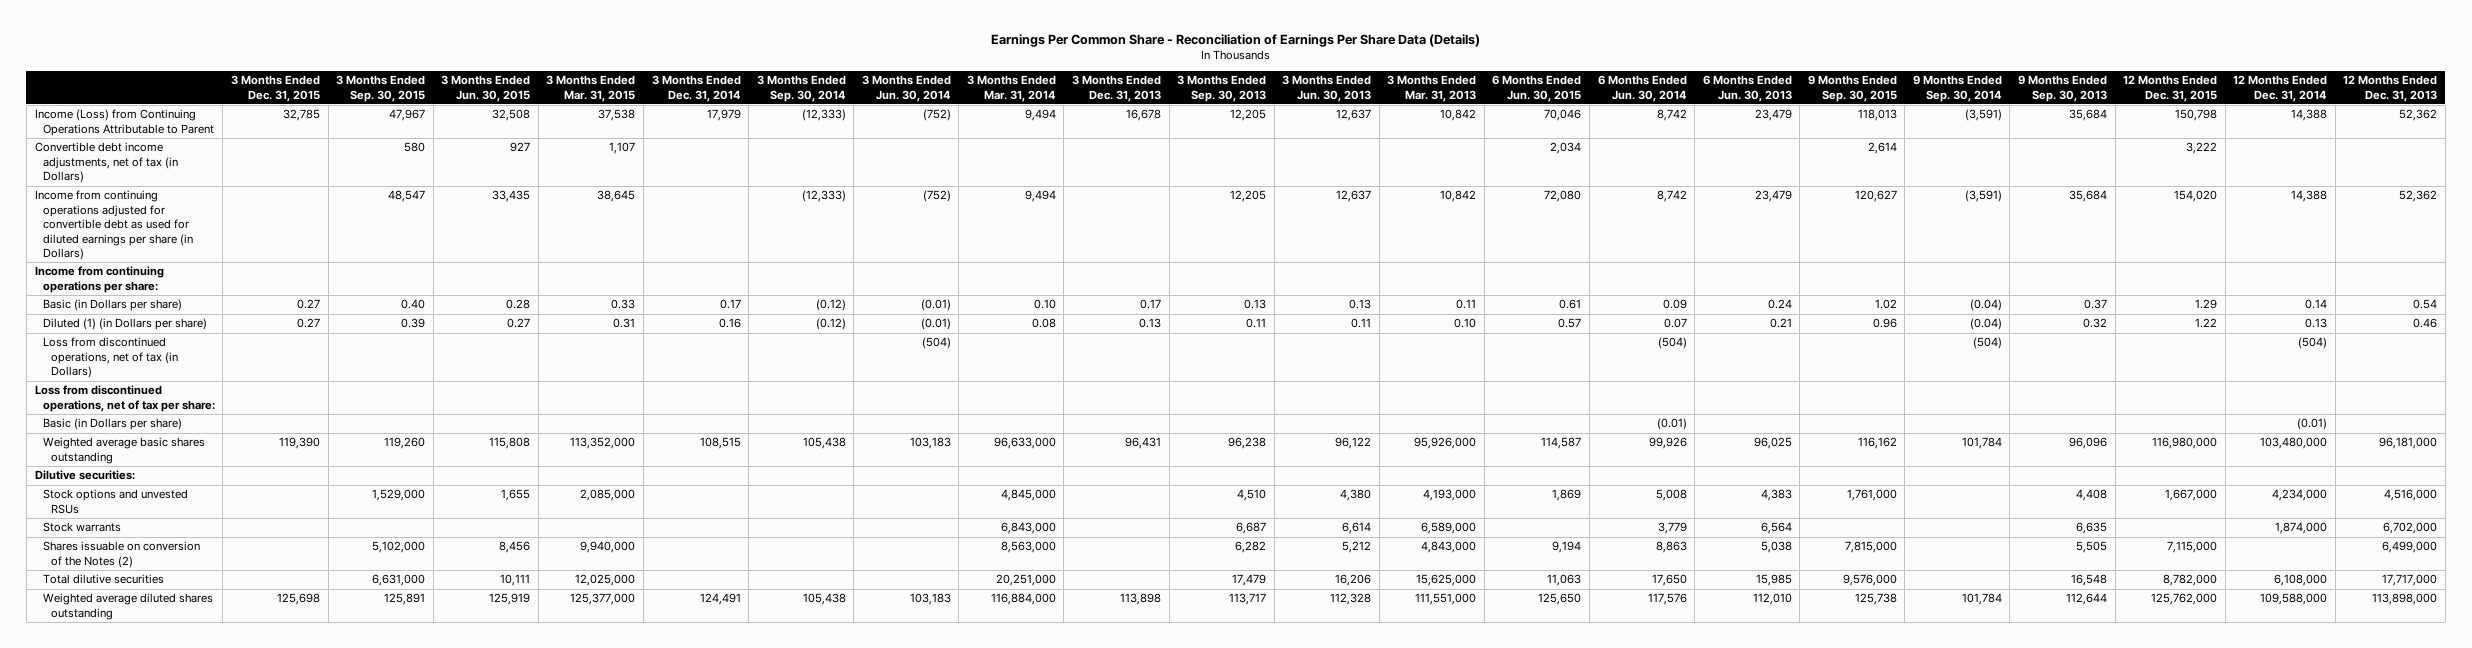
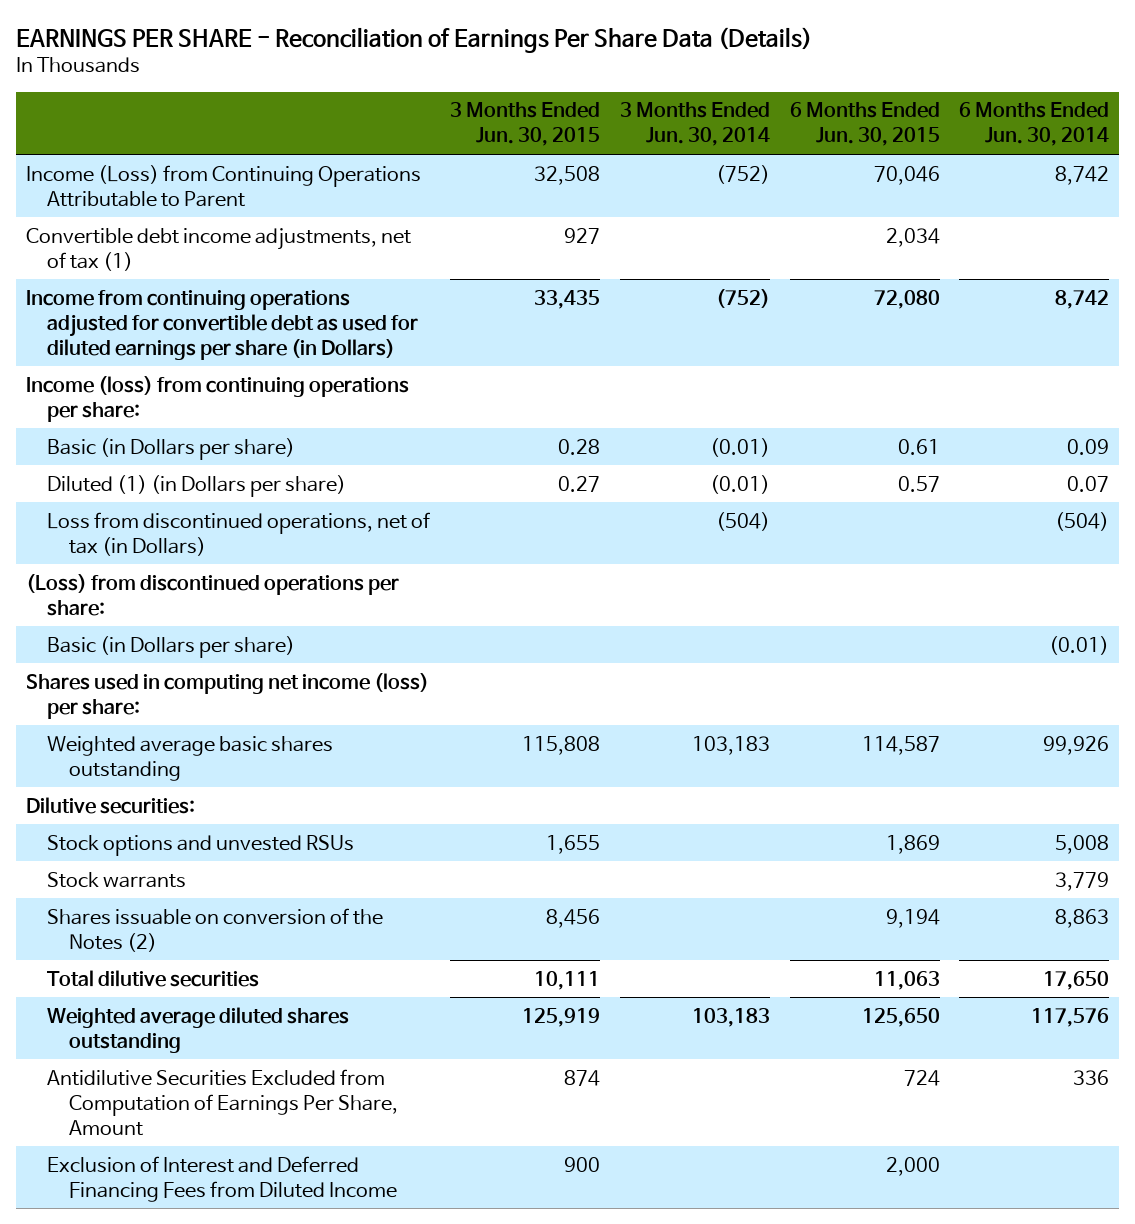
- Earnings Per Common Share - Reconciliation of Earnings Per Share Data (Details)
+ EARNINGS PER SHARE - Reconciliation of Earnings Per Share Data (Details)
- | 3 Months Ended Dec. 31, 2015 | 3 Months Ended Sep. 30, 2015 | 3 Months Ended Jun. 30, 2015 | 3 Months Ended Mar. 31, 2015 | 3 Months Ended Dec. 31, 2014 | 3 Months Ended Sep. 30, 2014 | 3 Months Ended Jun. 30, 2014 | 3 Months Ended Mar. 31, 2014 | 3 Months Ended Dec. 31, 2013 | 3 Months Ended Sep. 30, 2013 | 3 Months Ended Jun. 30, 2013 | 3 Months Ended Mar. 31, 2013 | 6 Months Ended Jun. 30, 2015 | 6 Months Ended Jun. 30, 2014 | 6 Months Ended Jun. 30, 2013 | 9 Months Ended Sep. 30, 2015 | 9 Months Ended Sep. 30, 2014 | 9 Months Ended Sep. 30, 2013 | 12 Months Ended Dec. 31, 2015 | 12 Months Ended Dec. 31, 2014 | 12 Months Ended Dec. 31, 2013
+ | 3 Months Ended Jun. 30, 2015 | 3 Months Ended Jun. 30, 2014 | 6 Months Ended Jun. 30, 2015 | 6 Months Ended Jun. 30, 2014
- Convertible debt income adjustments, net of tax (in Dollars) | | 580 | 927 | 1,107 | | | | | | | | | 2,034 | | | 2,614 | | | 3,222 | |
+ Convertible debt income adjustments, net of tax (1) | 927 | | 2,034 |
- Income from continuing operations per share:
+ Income (loss) from continuing operations per share:
- Loss from discontinued operations, net of tax per share:
+ (Loss) from discontinued operations per share:
+ Shares used in computing net income (loss) per share:
+ Antidilutive Securities Excluded from Computation of Earnings Per Share, Amount | 874 | | 724 | 336
+ Exclusion of Interest and Deferred Financing Fees from Diluted Income | 900 | | 2,000 |

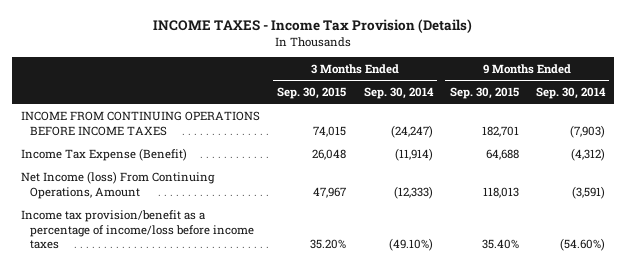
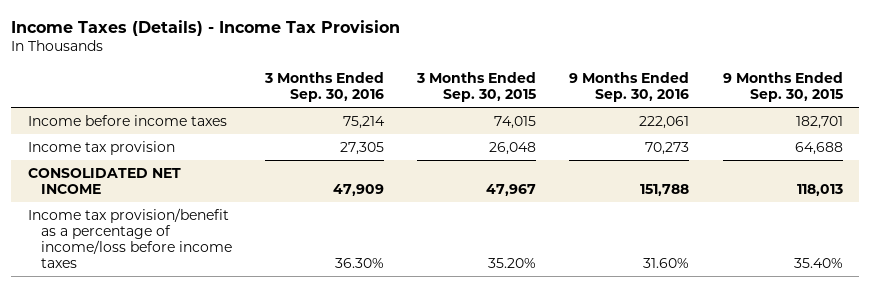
- INCOME TAXES - Income Tax Provision (Details)
+ Income Taxes (Details) - Income Tax Provision
- | 3 Months Ended Sep. 30, 2015 | 3 Months Ended Sep. 30, 2014 | 9 Months Ended Sep. 30, 2015 | 9 Months Ended Sep. 30, 2014
+ | 3 Months Ended Sep. 30, 2016 | 3 Months Ended Sep. 30, 2015 | 9 Months Ended Sep. 30, 2016 | 9 Months Ended Sep. 30, 2015
- INCOME FROM CONTINUING OPERATIONS BEFORE INCOME TAXES | 74,015 | (24,247) | 182,701 | (7,903)
- Income Tax Expense (Benefit) | 26,048 | (11,914) | 64,688 | (4,312)
- Net Income (loss) From Continuing Operations, Amount | 47,967 | (12,333) | 118,013 | (3,591)
+ Income before income taxes | 75,214 | 74,015 | 222,061 | 182,701
+ Income tax provision | 27,305 | 26,048 | 70,273 | 64,688
+ CONSOLIDATED NET INCOME | 47,909 | 47,967 | 151,788 | 118,013

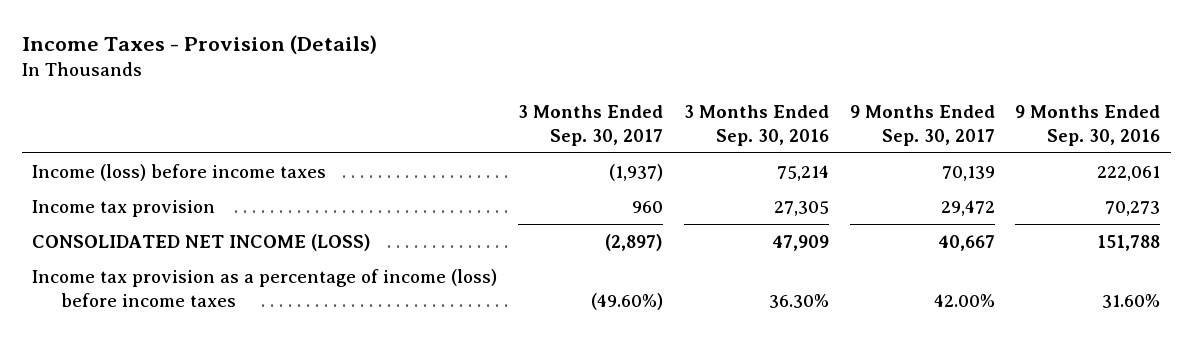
- Income Taxes (Details) - Income Tax Provision
+ Income Taxes - Provision (Details)
- | 3 Months Ended Sep. 30, 2016 | 3 Months Ended Sep. 30, 2015 | 9 Months Ended Sep. 30, 2016 | 9 Months Ended Sep. 30, 2015
+ | 3 Months Ended Sep. 30, 2017 | 3 Months Ended Sep. 30, 2016 | 9 Months Ended Sep. 30, 2017 | 9 Months Ended Sep. 30, 2016
- Income before income taxes | 75,214 | 74,015 | 222,061 | 182,701
+ Income (loss) before income taxes | (1,937) | 75,214 | 70,139 | 222,061
- CONSOLIDATED NET INCOME | 47,909 | 47,967 | 151,788 | 118,013
- Income tax provision/benefit as a percentage of income/loss before income taxes | 36.30% | 35.20% | 31.60% | 35.40%
+ CONSOLIDATED NET INCOME (LOSS) | (2,897) | 47,909 | 40,667 | 151,788
+ Income tax provision as a percentage of income (loss) before income taxes | (49.60%) | 36.30% | 42.00% | 31.60%

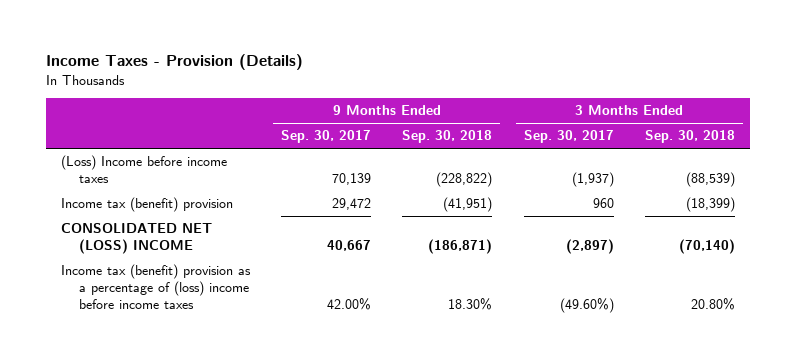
- | 3 Months Ended Sep. 30, 2017 | 3 Months Ended Sep. 30, 2016 | 9 Months Ended Sep. 30, 2017 | 9 Months Ended Sep. 30, 2016
+ | 9 Months Ended Sep. 30, 2017 | 9 Months Ended Sep. 30, 2018 | 3 Months Ended Sep. 30, 2017 | 3 Months Ended Sep. 30, 2018
- Income (loss) before income taxes | (1,937) | 75,214 | 70,139 | 222,061
- Income tax provision | 960 | 27,305 | 29,472 | 70,273
- CONSOLIDATED NET INCOME (LOSS) | (2,897) | 47,909 | 40,667 | 151,788
- Income tax provision as a percentage of income (loss) before income taxes | (49.60%) | 36.30% | 42.00% | 31.60%
+ (Loss) Income before income taxes | 70,139 | (228,822) | (1,937) | (88,539)
+ Income tax (benefit) provision | 29,472 | (41,951) | 960 | (18,399)
+ CONSOLIDATED NET (LOSS) INCOME | 40,667 | (186,871) | (2,897) | (70,140)
+ Income tax (benefit) provision as a percentage of (loss) income before income taxes | 42.00% | 18.30% | (49.60%) | 20.80%

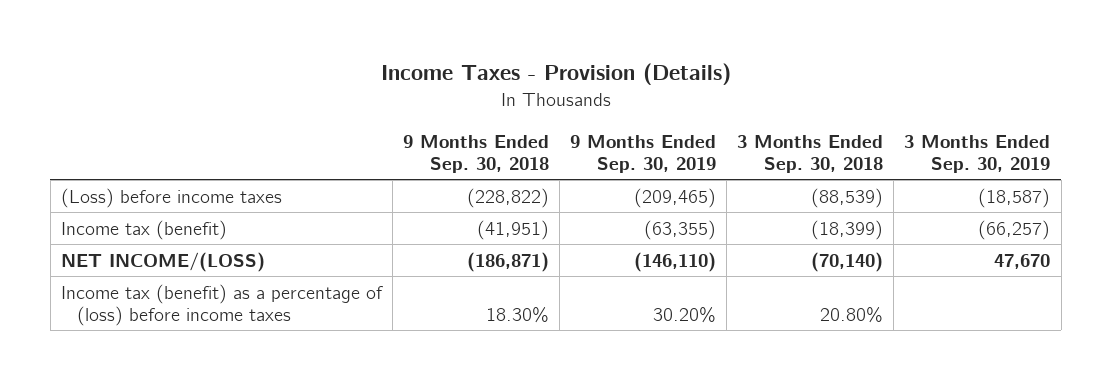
- | 9 Months Ended Sep. 30, 2017 | 9 Months Ended Sep. 30, 2018 | 3 Months Ended Sep. 30, 2017 | 3 Months Ended Sep. 30, 2018
+ | 9 Months Ended Sep. 30, 2018 | 9 Months Ended Sep. 30, 2019 | 3 Months Ended Sep. 30, 2018 | 3 Months Ended Sep. 30, 2019
- (Loss) Income before income taxes | 70,139 | (228,822) | (1,937) | (88,539)
- Income tax (benefit) provision | 29,472 | (41,951) | 960 | (18,399)
- CONSOLIDATED NET (LOSS) INCOME | 40,667 | (186,871) | (2,897) | (70,140)
- Income tax (benefit) provision as a percentage of (loss) income before income taxes | 42.00% | 18.30% | (49.60%) | 20.80%
+ (Loss) before income taxes | (228,822) | (209,465) | (88,539) | (18,587)
+ Income tax (benefit) | (41,951) | (63,355) | (18,399) | (66,257)
+ NET INCOME/(LOSS) | (186,871) | (146,110) | (70,140) | 47,670
+ Income tax (benefit) as a percentage of (loss) before income taxes | 18.30% | 30.20% | 20.80% |

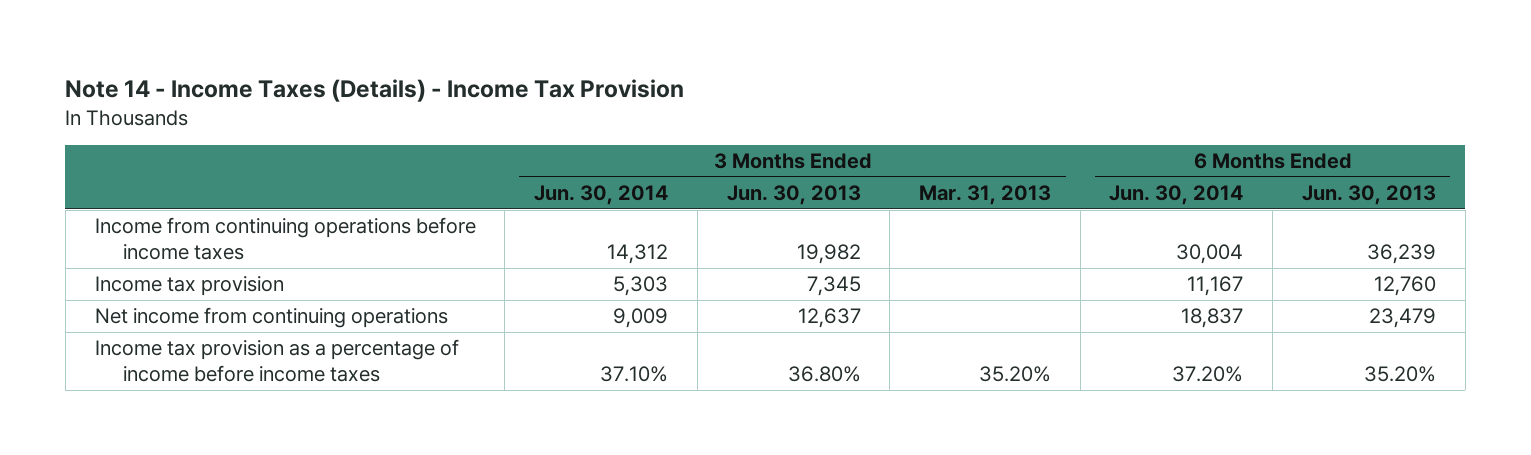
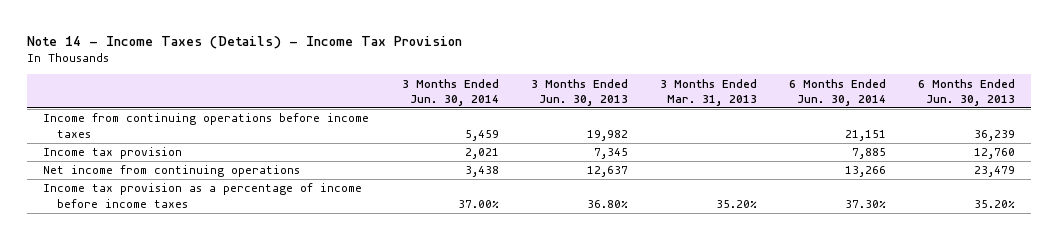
- Income from continuing operations before income taxes | 14,312 | 19,982 | | 30,004 | 36,239
- Income tax provision | 5,303 | 7,345 | | 11,167 | 12,760
- Net income from continuing operations | 9,009 | 12,637 | | 18,837 | 23,479
- Income tax provision as a percentage of income before income taxes | 37.10% | 36.80% | 35.20% | 37.20% | 35.20%
+ Income from continuing operations before income taxes | 5,459 | 19,982 | | 21,151 | 36,239
+ Income tax provision | 2,021 | 7,345 | | 7,885 | 12,760
+ Net income from continuing operations | 3,438 | 12,637 | | 13,266 | 23,479
+ Income tax provision as a percentage of income before income taxes | 37.00% | 36.80% | 35.20% | 37.30% | 35.20%

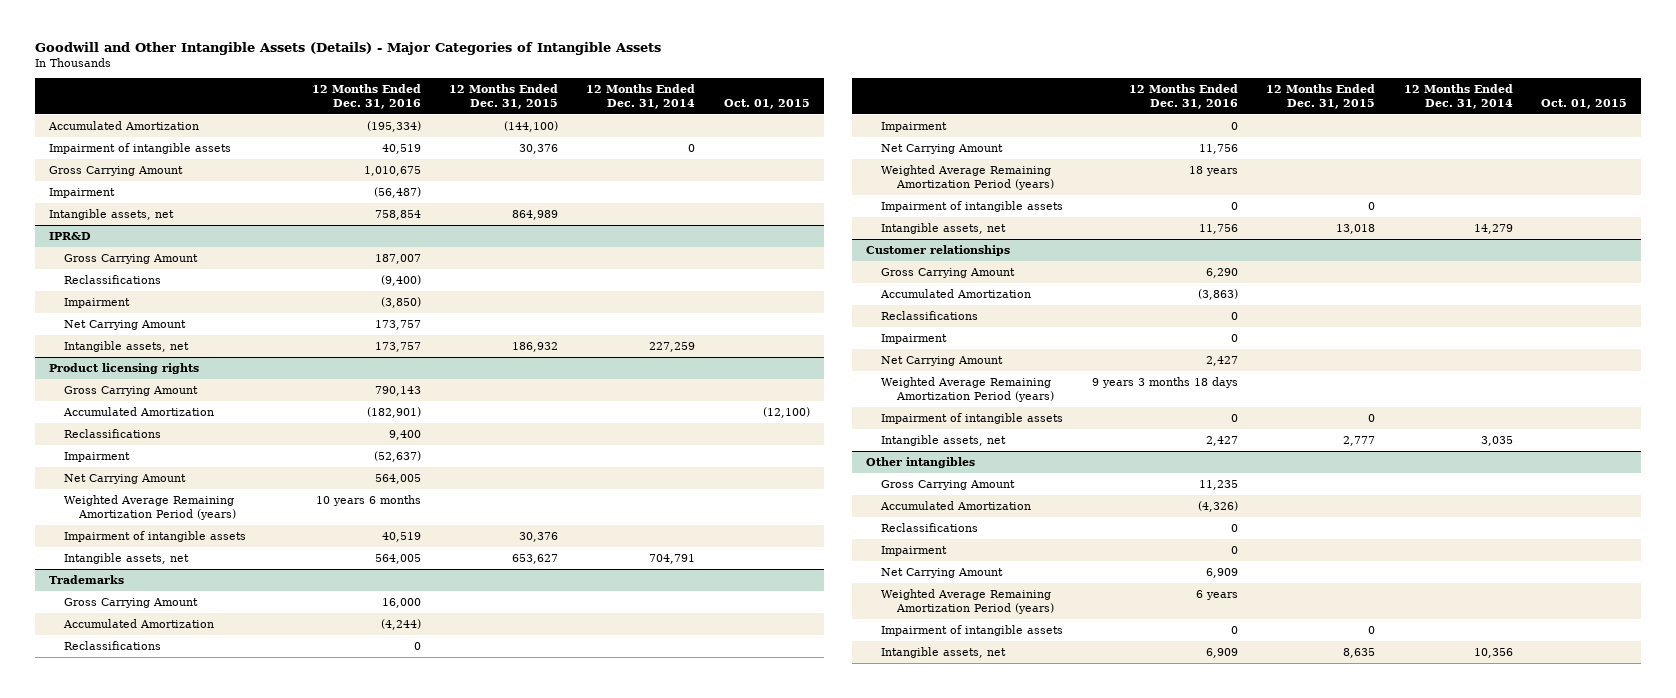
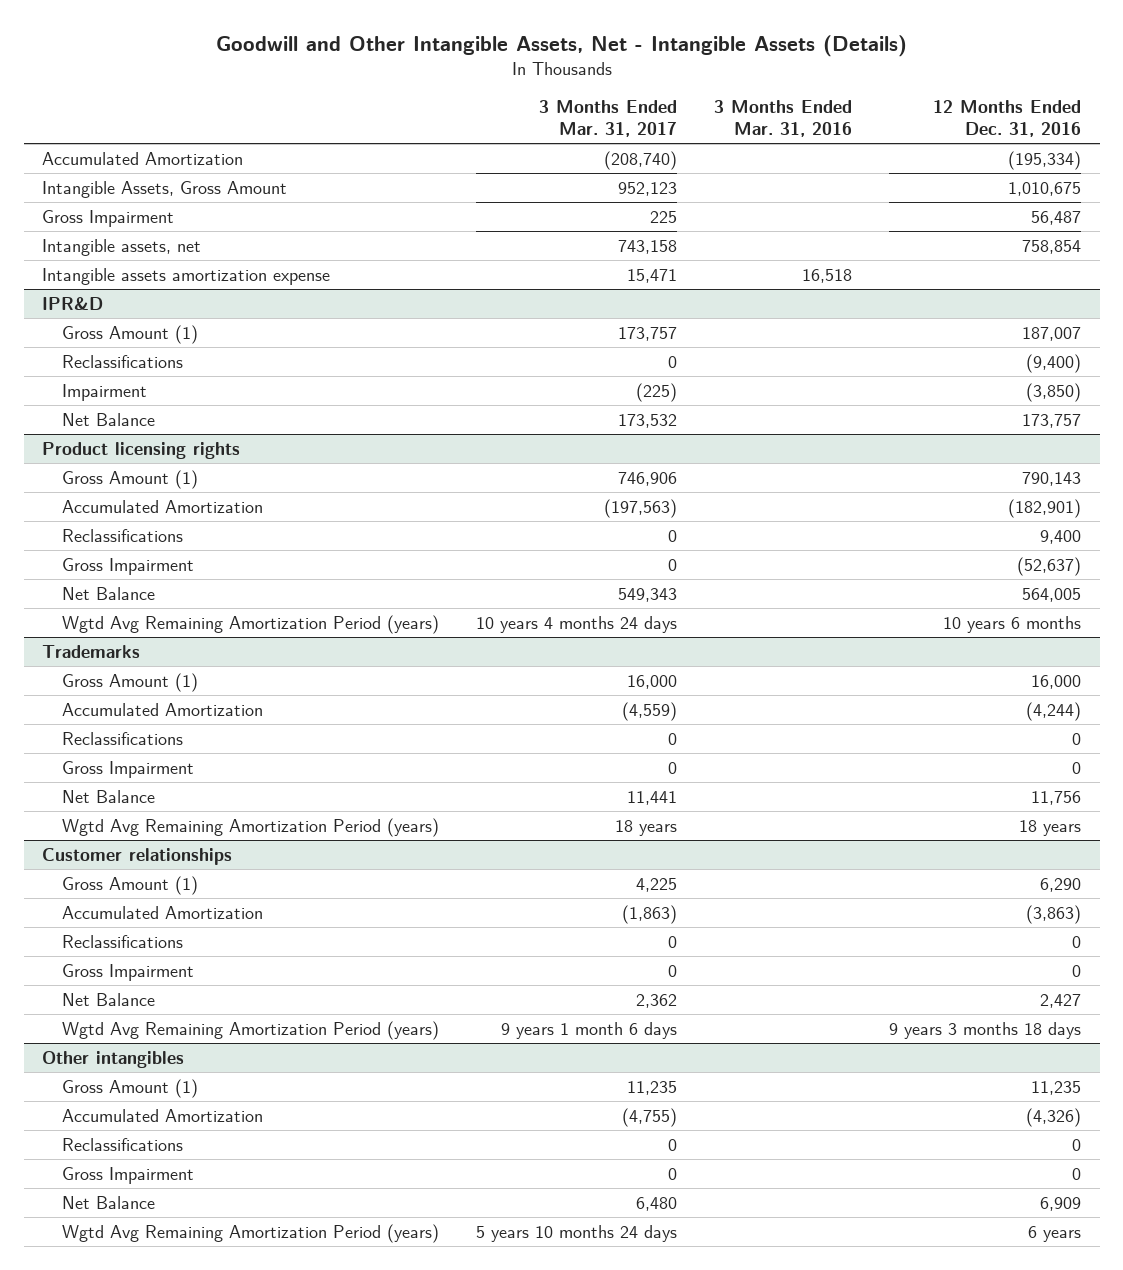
- Goodwill and Other Intangible Assets (Details) - Major Categories of Intangible Assets
+ Goodwill and Other Intangible Assets, Net - Intangible Assets (Details)
- | 12 Months Ended Dec. 31, 2016 | 12 Months Ended Dec. 31, 2015 | 12 Months Ended Dec. 31, 2014 | Oct. 01, 2015
+ | 3 Months Ended Mar. 31, 2017 | 3 Months Ended Mar. 31, 2016 | 12 Months Ended Dec. 31, 2016
- Impairment of intangible assets | 40,519 | 30,376 | 0 |
- Gross Carrying Amount | 1,010,675 | | |
- Impairment | (56,487) | | |
+ Intangible Assets, Gross Amount | 952,123 | | 1,010,675
+ Gross Impairment | 225 | | 56,487
+ Intangible assets amortization expense | 15,471 | 16,518 |
@ IPR&D
- Gross Carrying Amount | 187,007 | | |
+ Gross Amount (1) | 173,757 | | 187,007
- Net Carrying Amount | 173,757 | | |
- Intangible assets, net | 173,757 | 186,932 | 227,259 |
+ Net Balance | 173,532 | | 173,757
@ Product licensing rights
- Gross Carrying Amount | 790,143 | | |
+ Gross Amount (1) | 746,906 | | 790,143
- Impairment | (52,637) | | |
- Net Carrying Amount | 564,005 | | |
- Weighted Average Remaining Amortization Period (years) | 10 years 6 months | | |
- Impairment of intangible assets | 40,519 | 30,376 | |
- Intangible assets, net | 564,005 | 653,627 | 704,791 |
+ Gross Impairment | 0 | | (52,637)
+ Net Balance | 549,343 | | 564,005
+ Wgtd Avg Remaining Amortization Period (years) | 10 years 4 months 24 days | | 10 years 6 months
@ Trademarks
- Gross Carrying Amount | 16,000 | | |
+ Gross Amount (1) | 16,000 | | 16,000
- Impairment | 0 | | |
- Net Carrying Amount | 11,756 | | |
- Weighted Average Remaining Amortization Period (years) | 18 years | | |
- Impairment of intangible assets | 0 | 0 | |
- Intangible assets, net | 11,756 | 13,018 | 14,279 |
+ Gross Impairment | 0 | | 0
+ Net Balance | 11,441 | | 11,756
+ Wgtd Avg Remaining Amortization Period (years) | 18 years | | 18 years
@ Customer relationships
- Gross Carrying Amount | 6,290 | | |
+ Gross Amount (1) | 4,225 | | 6,290
- Impairment | 0 | | |
- Net Carrying Amount | 2,427 | | |
- Weighted Average Remaining Amortization Period (years) | 9 years 3 months 18 days | | |
- Impairment of intangible assets | 0 | 0 | |
- Intangible assets, net | 2,427 | 2,777 | 3,035 |
+ Gross Impairment | 0 | | 0
+ Net Balance | 2,362 | | 2,427
+ Wgtd Avg Remaining Amortization Period (years) | 9 years 1 month 6 days | | 9 years 3 months 18 days
@ Other intangibles
- Gross Carrying Amount | 11,235 | | |
+ Gross Amount (1) | 11,235 | | 11,235
- Impairment | 0 | | |
- Net Carrying Amount | 6,909 | | |
- Weighted Average Remaining Amortization Period (years) | 6 years | | |
- Impairment of intangible assets | 0 | 0 | |
- Intangible assets, net | 6,909 | 8,635 | 10,356 |
+ Gross Impairment | 0 | | 0
+ Net Balance | 6,480 | | 6,909
+ Wgtd Avg Remaining Amortization Period (years) | 5 years 10 months 24 days | | 6 years

